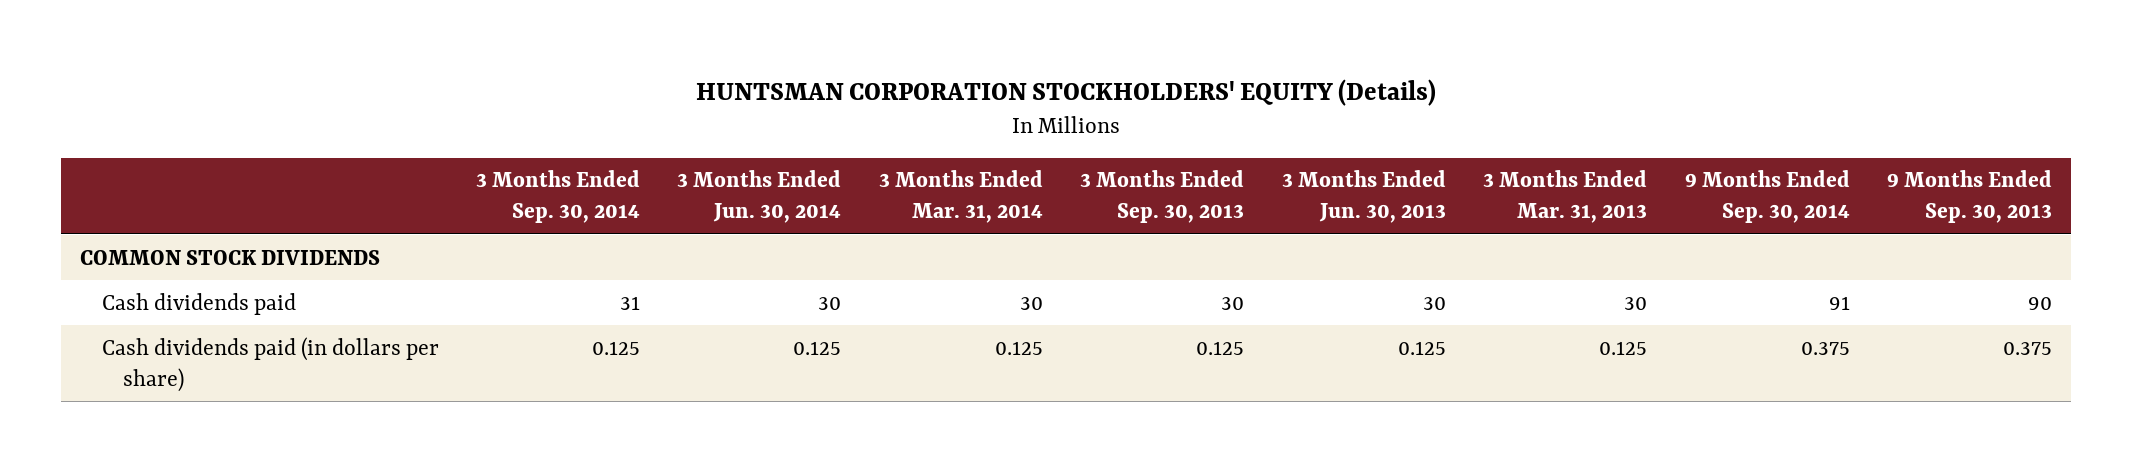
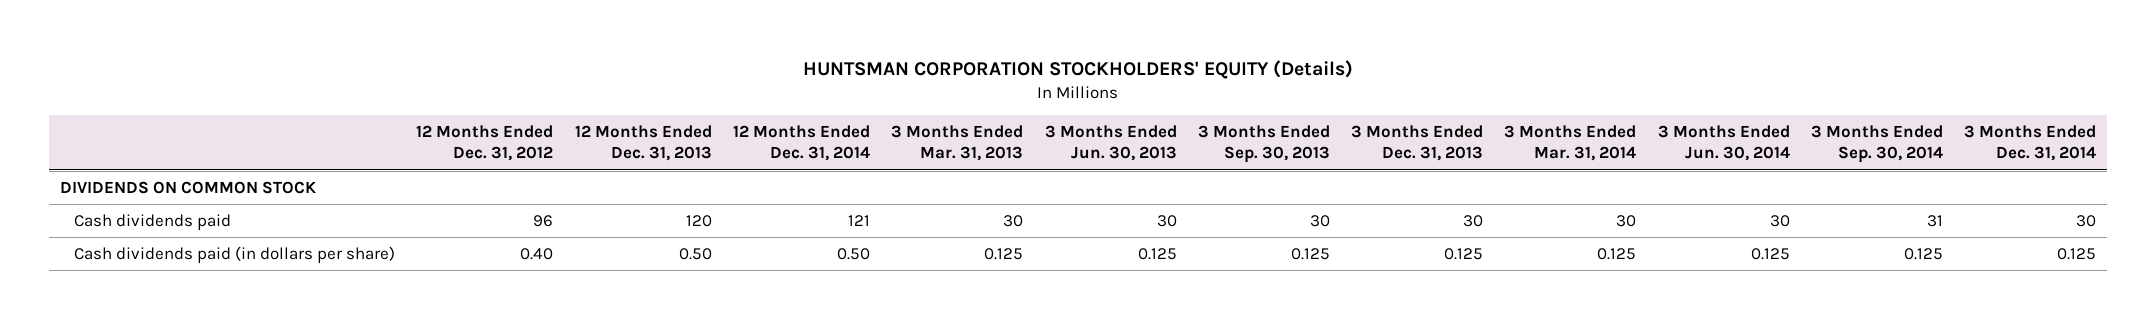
- | 3 Months Ended Sep. 30, 2014 | 3 Months Ended Jun. 30, 2014 | 3 Months Ended Mar. 31, 2014 | 3 Months Ended Sep. 30, 2013 | 3 Months Ended Jun. 30, 2013 | 3 Months Ended Mar. 31, 2013 | 9 Months Ended Sep. 30, 2014 | 9 Months Ended Sep. 30, 2013
+ | 12 Months Ended Dec. 31, 2012 | 12 Months Ended Dec. 31, 2013 | 12 Months Ended Dec. 31, 2014 | 3 Months Ended Mar. 31, 2013 | 3 Months Ended Jun. 30, 2013 | 3 Months Ended Sep. 30, 2013 | 3 Months Ended Dec. 31, 2013 | 3 Months Ended Mar. 31, 2014 | 3 Months Ended Jun. 30, 2014 | 3 Months Ended Sep. 30, 2014 | 3 Months Ended Dec. 31, 2014
- COMMON STOCK DIVIDENDS
+ DIVIDENDS ON COMMON STOCK

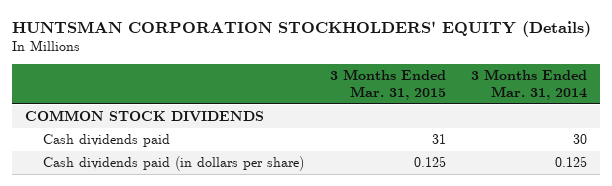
- | 12 Months Ended Dec. 31, 2012 | 12 Months Ended Dec. 31, 2013 | 12 Months Ended Dec. 31, 2014 | 3 Months Ended Mar. 31, 2013 | 3 Months Ended Jun. 30, 2013 | 3 Months Ended Sep. 30, 2013 | 3 Months Ended Dec. 31, 2013 | 3 Months Ended Mar. 31, 2014 | 3 Months Ended Jun. 30, 2014 | 3 Months Ended Sep. 30, 2014 | 3 Months Ended Dec. 31, 2014
+ | 3 Months Ended Mar. 31, 2015 | 3 Months Ended Mar. 31, 2014
- DIVIDENDS ON COMMON STOCK
+ COMMON STOCK DIVIDENDS

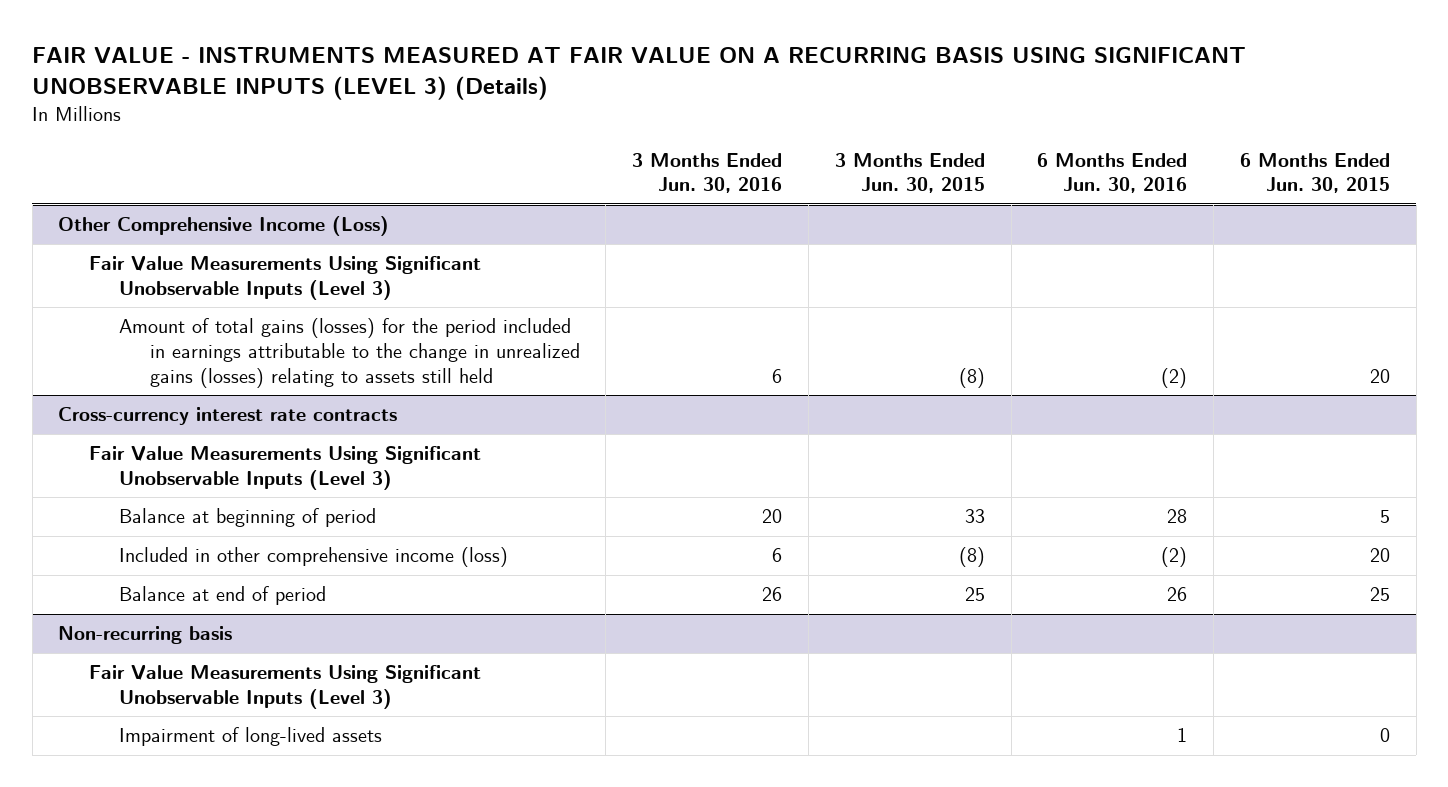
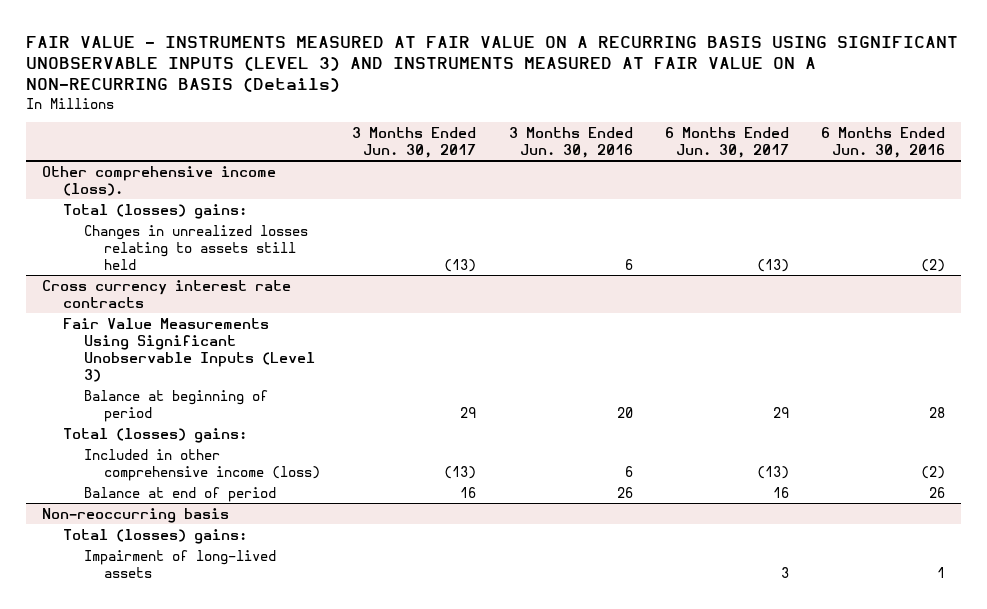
- FAIR VALUE - INSTRUMENTS MEASURED AT FAIR VALUE ON A RECURRING BASIS USING SIGNIFICANT UNOBSERVABLE INPUTS (LEVEL 3) (Details)
+ FAIR VALUE - INSTRUMENTS MEASURED AT FAIR VALUE ON A RECURRING BASIS USING SIGNIFICANT UNOBSERVABLE INPUTS (LEVEL 3) AND INSTRUMENTS MEASURED AT FAIR VALUE ON A NON-RECURRING BASIS (Details)
- | 3 Months Ended Jun. 30, 2016 | 3 Months Ended Jun. 30, 2015 | 6 Months Ended Jun. 30, 2016 | 6 Months Ended Jun. 30, 2015
+ | 3 Months Ended Jun. 30, 2017 | 3 Months Ended Jun. 30, 2016 | 6 Months Ended Jun. 30, 2017 | 6 Months Ended Jun. 30, 2016
- Other Comprehensive Income (Loss)
- Fair Value Measurements Using Significant Unobservable Inputs (Level 3)
- Amount of total gains (losses) for the period included in earnings attributable to the change in unrealized gains (losses) relating to assets still held | 6 | (8) | (2) | 20
- Cross-currency interest rate contracts
+ Other comprehensive income (loss).
+ Total (losses) gains:
+ Changes in unrealized losses relating to assets still held | (13) | 6 | (13) | (2)
+ Cross currency interest rate contracts
+ Total (losses) gains:
- Non-recurring basis
- Fair Value Measurements Using Significant Unobservable Inputs (Level 3)
+ Non-reoccurring basis
+ Total (losses) gains:

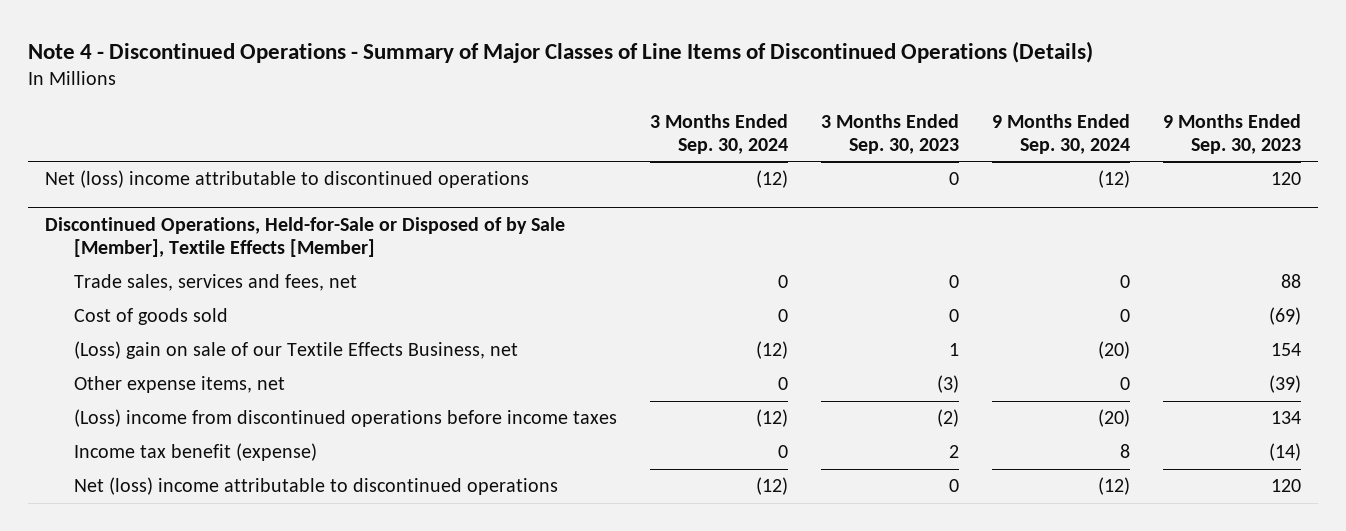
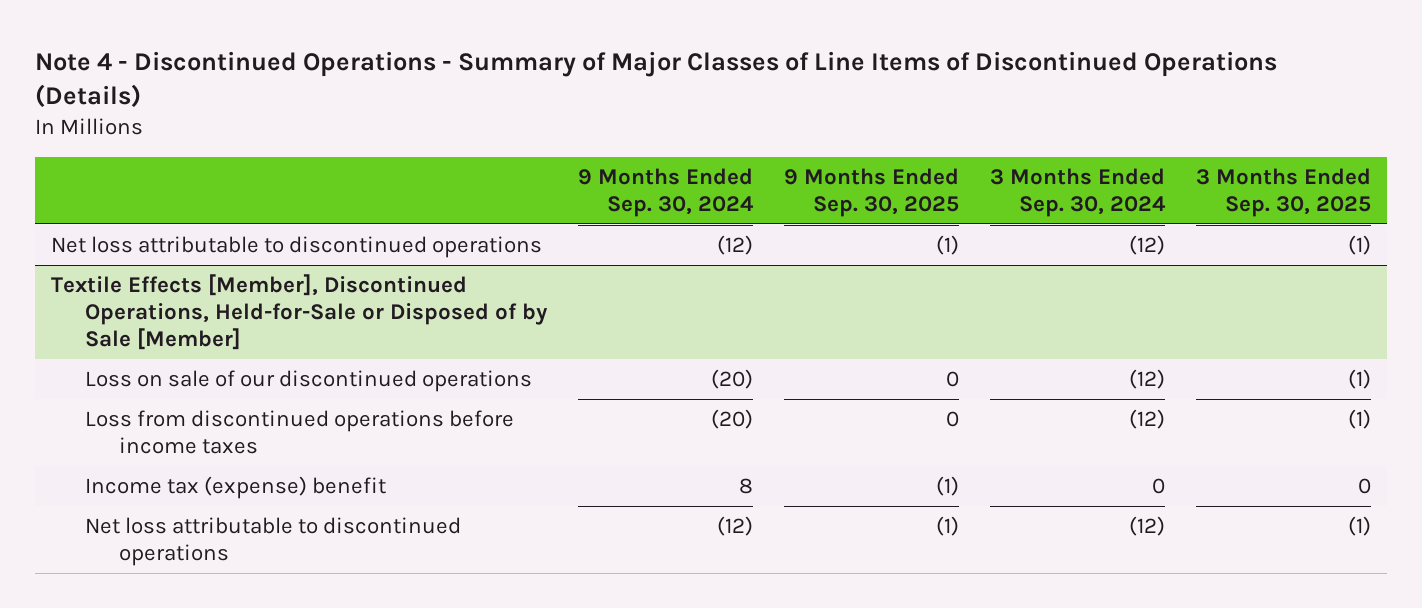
- | 3 Months Ended Sep. 30, 2024 | 3 Months Ended Sep. 30, 2023 | 9 Months Ended Sep. 30, 2024 | 9 Months Ended Sep. 30, 2023
+ | 9 Months Ended Sep. 30, 2024 | 9 Months Ended Sep. 30, 2025 | 3 Months Ended Sep. 30, 2024 | 3 Months Ended Sep. 30, 2025
- Net (loss) income attributable to discontinued operations | (12) | 0 | (12) | 120
- Discontinued Operations, Held-for-Sale or Disposed of by Sale [Member], Textile Effects [Member]
- Trade sales, services and fees, net | 0 | 0 | 0 | 88
- Cost of goods sold | 0 | 0 | 0 | (69)
- (Loss) gain on sale of our Textile Effects Business, net | (12) | 1 | (20) | 154
- Other expense items, net | 0 | (3) | 0 | (39)
- (Loss) income from discontinued operations before income taxes | (12) | (2) | (20) | 134
- Income tax benefit (expense) | 0 | 2 | 8 | (14)
- Net (loss) income attributable to discontinued operations | (12) | 0 | (12) | 120
+ Net loss attributable to discontinued operations | (12) | (1) | (12) | (1)
+ Textile Effects [Member], Discontinued Operations, Held-for-Sale or Disposed of by Sale [Member]
+ Loss on sale of our discontinued operations | (20) | 0 | (12) | (1)
+ Loss from discontinued operations before income taxes | (20) | 0 | (12) | (1)
+ Income tax (expense) benefit | 8 | (1) | 0 | 0
+ Net loss attributable to discontinued operations | (12) | (1) | (12) | (1)

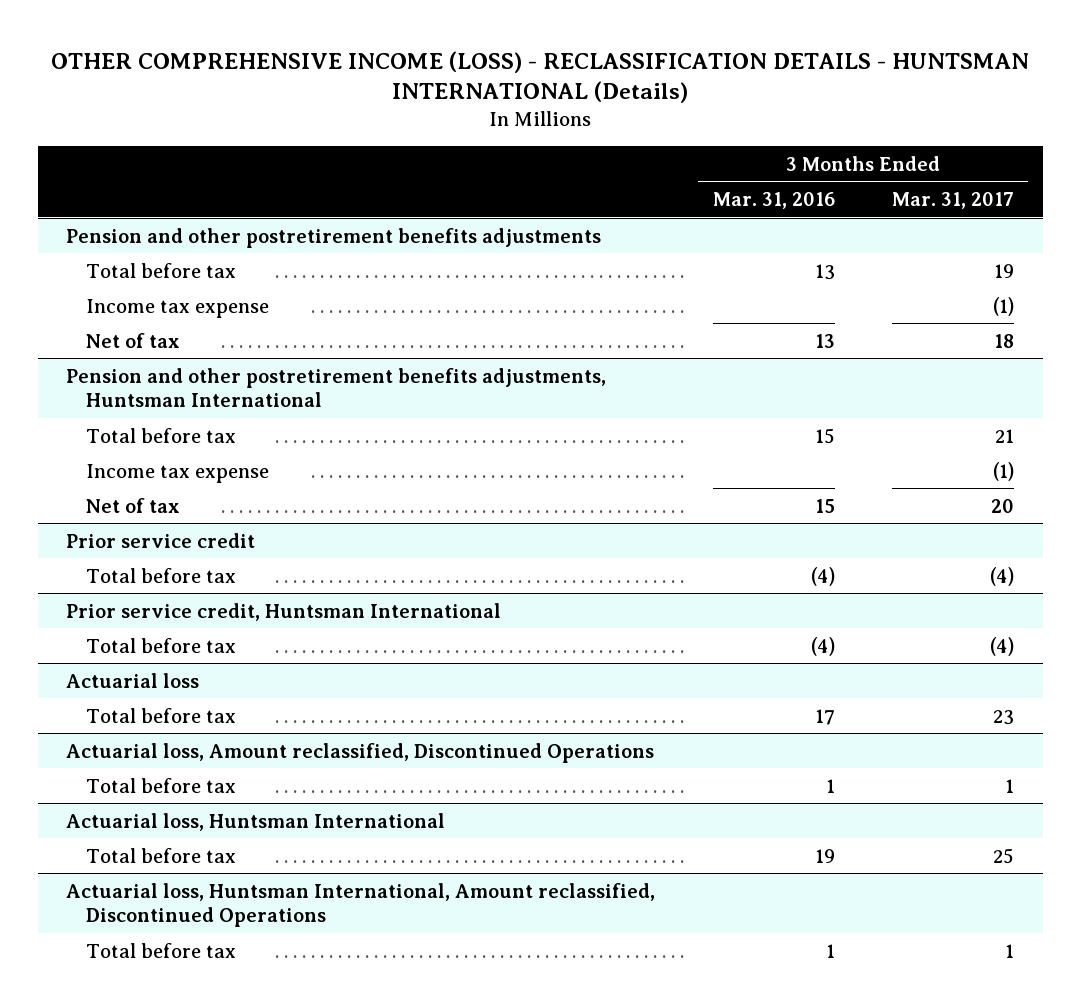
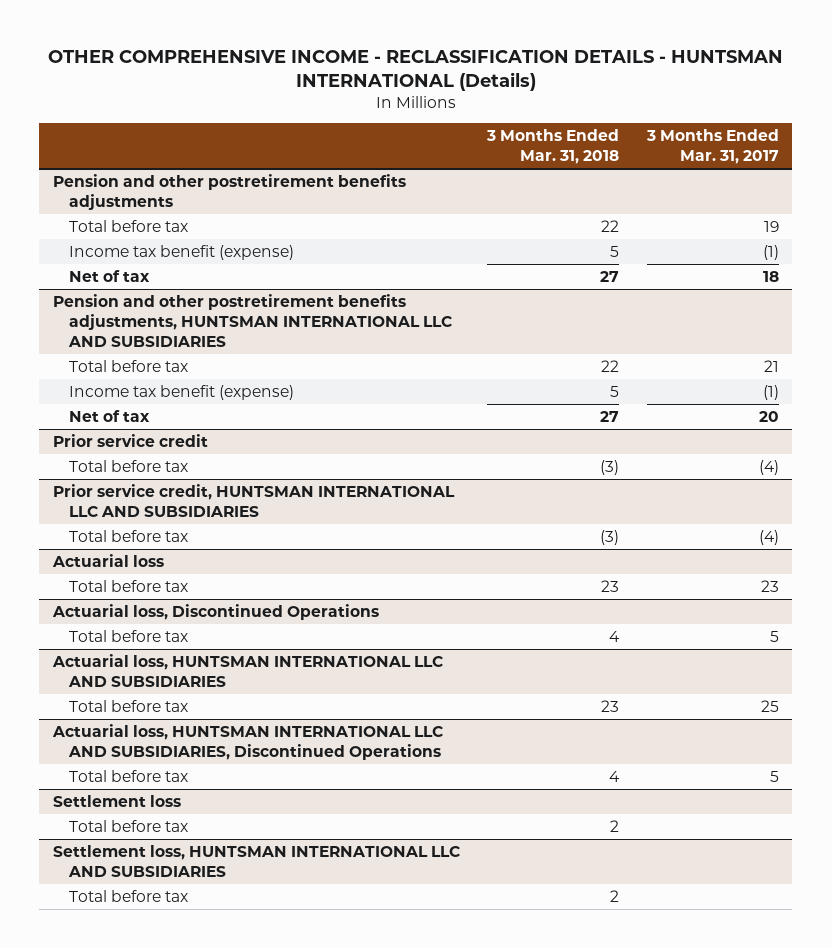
- OTHER COMPREHENSIVE INCOME (LOSS) - RECLASSIFICATION DETAILS - HUNTSMAN INTERNATIONAL (Details)
+ OTHER COMPREHENSIVE INCOME - RECLASSIFICATION DETAILS - HUNTSMAN INTERNATIONAL (Details)
- | 3 Months Ended Mar. 31, 2016 | 3 Months Ended Mar. 31, 2017
+ | 3 Months Ended Mar. 31, 2018 | 3 Months Ended Mar. 31, 2017
@ Pension and other postretirement benefits adjustments
- Income tax expense | | (1)
+ Income tax benefit (expense) | 5 | (1)
- Pension and other postretirement benefits adjustments, Huntsman International
+ Pension and other postretirement benefits adjustments, HUNTSMAN INTERNATIONAL LLC AND SUBSIDIARIES
- Income tax expense | | (1)
+ Income tax benefit (expense) | 5 | (1)
- Prior service credit, Huntsman International
+ Prior service credit, HUNTSMAN INTERNATIONAL LLC AND SUBSIDIARIES
- Actuarial loss, Amount reclassified, Discontinued Operations
- Total before tax | 1 | 1
- Actuarial loss, Huntsman International
+ Actuarial loss, Discontinued Operations
+ Total before tax | 4 | 5
+ Actuarial loss, HUNTSMAN INTERNATIONAL LLC AND SUBSIDIARIES
- Actuarial loss, Huntsman International, Amount reclassified, Discontinued Operations
- Total before tax | 1 | 1
+ Actuarial loss, HUNTSMAN INTERNATIONAL LLC AND SUBSIDIARIES, Discontinued Operations
+ Total before tax | 4 | 5
+ Settlement loss
+ Total before tax | 2 |
+ Settlement loss, HUNTSMAN INTERNATIONAL LLC AND SUBSIDIARIES
+ Total before tax | 2 |

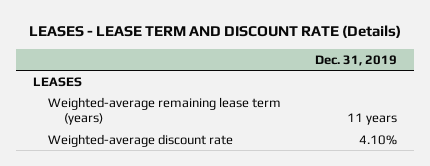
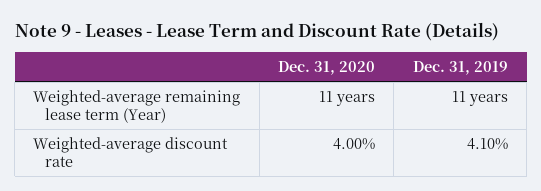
- LEASES - LEASE TERM AND DISCOUNT RATE (Details)
+ Note 9 - Leases - Lease Term and Discount Rate (Details)
- | Dec. 31, 2019
+ | Dec. 31, 2020 | Dec. 31, 2019
- LEASES
- Weighted-average remaining lease term (years) | 11 years
+ Weighted-average remaining lease term (Year) | 11 years | 11 years

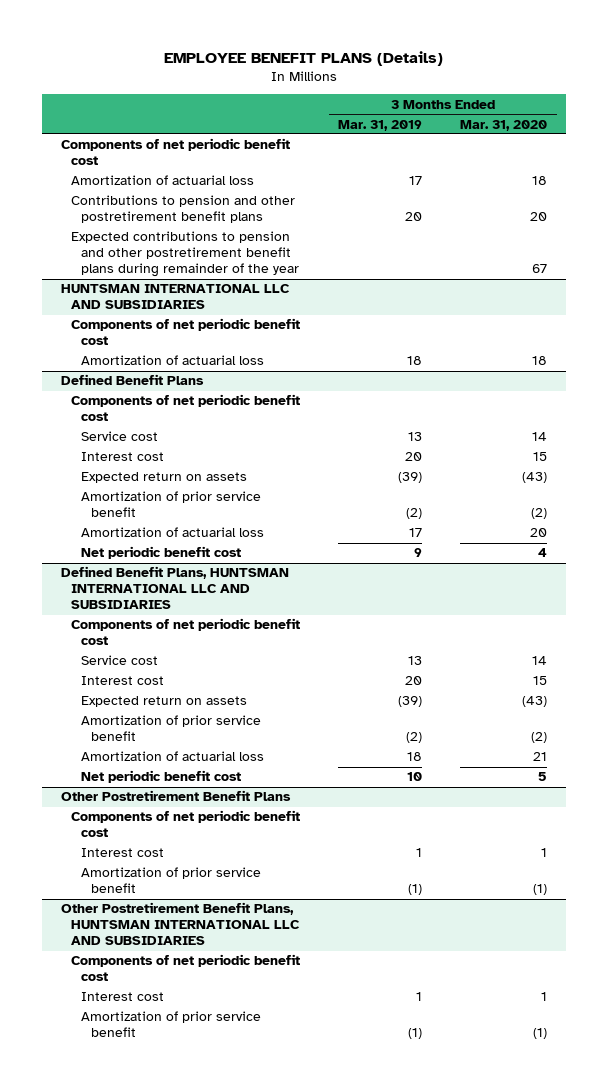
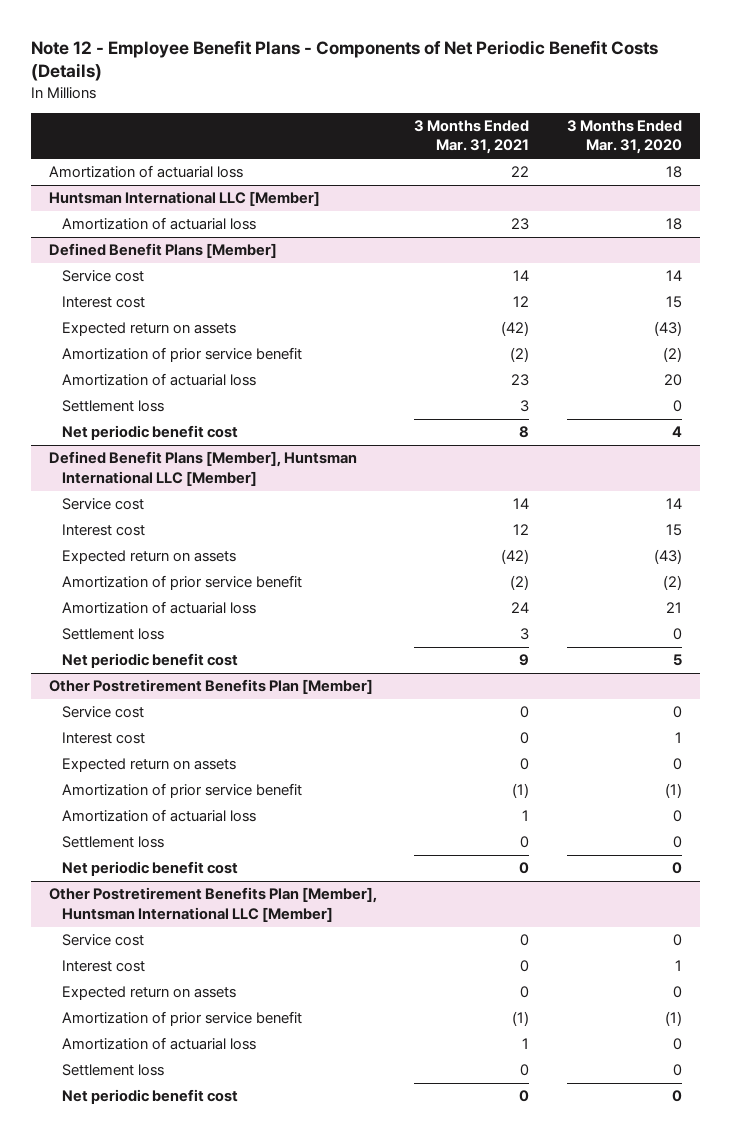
- EMPLOYEE BENEFIT PLANS (Details)
+ Note 12 - Employee Benefit Plans - Components of Net Periodic Benefit Costs (Details)
- | 3 Months Ended Mar. 31, 2019 | 3 Months Ended Mar. 31, 2020
+ | 3 Months Ended Mar. 31, 2021 | 3 Months Ended Mar. 31, 2020
- Components of net periodic benefit cost
- Contributions to pension and other postretirement benefit plans | 20 | 20
- Expected contributions to pension and other postretirement benefit plans during remainder of the year | | 67
- HUNTSMAN INTERNATIONAL LLC AND SUBSIDIARIES
- Components of net periodic benefit cost
+ Huntsman International LLC [Member]
- Defined Benefit Plans
- Components of net periodic benefit cost
+ Defined Benefit Plans [Member]
+ Settlement loss | 3 | 0
- Defined Benefit Plans, HUNTSMAN INTERNATIONAL LLC AND SUBSIDIARIES
- Components of net periodic benefit cost
+ Defined Benefit Plans [Member], Huntsman International LLC [Member]
+ Settlement loss | 3 | 0
- Other Postretirement Benefit Plans
- Components of net periodic benefit cost
+ Other Postretirement Benefits Plan [Member]
+ Service cost | 0 | 0
+ Expected return on assets | 0 | 0
- Other Postretirement Benefit Plans, HUNTSMAN INTERNATIONAL LLC AND SUBSIDIARIES
- Components of net periodic benefit cost
+ Amortization of actuarial loss | 1 | 0
+ Settlement loss | 0 | 0
+ Net periodic benefit cost | 0 | 0
+ Other Postretirement Benefits Plan [Member], Huntsman International LLC [Member]
+ Service cost | 0 | 0
+ Expected return on assets | 0 | 0
+ Amortization of actuarial loss | 1 | 0
+ Settlement loss | 0 | 0
+ Net periodic benefit cost | 0 | 0

